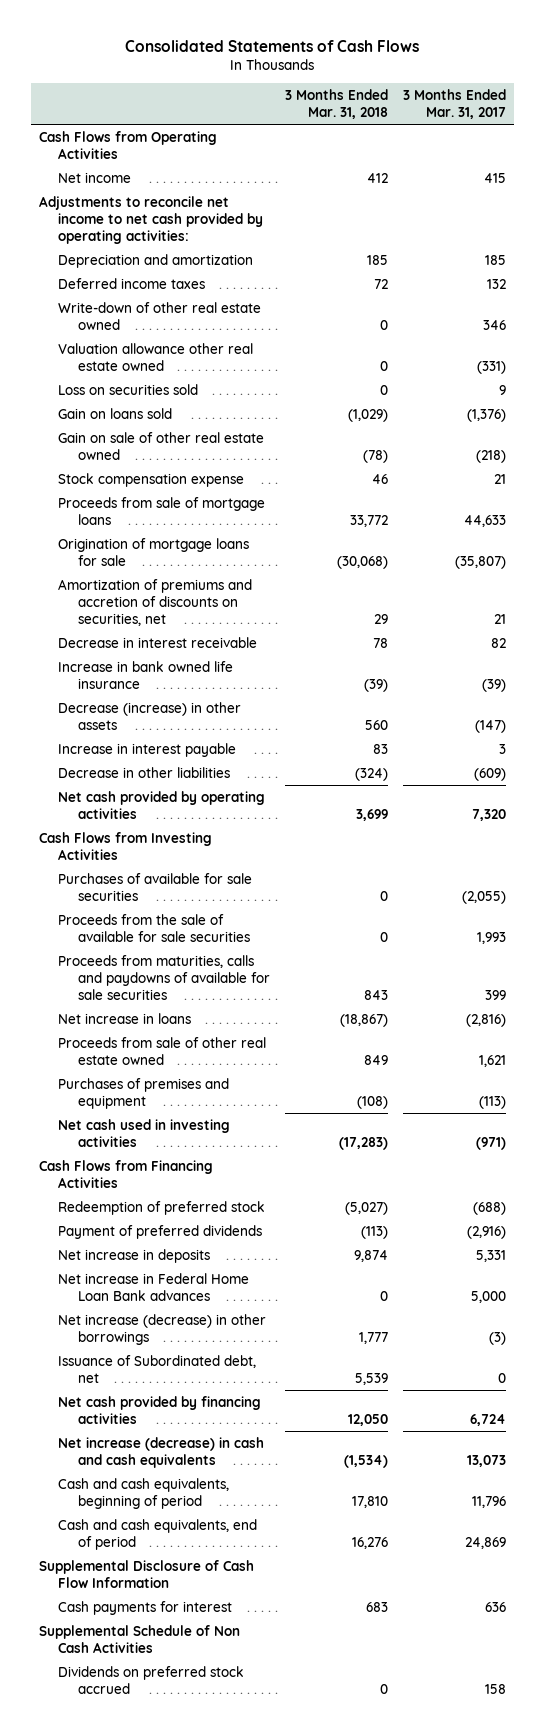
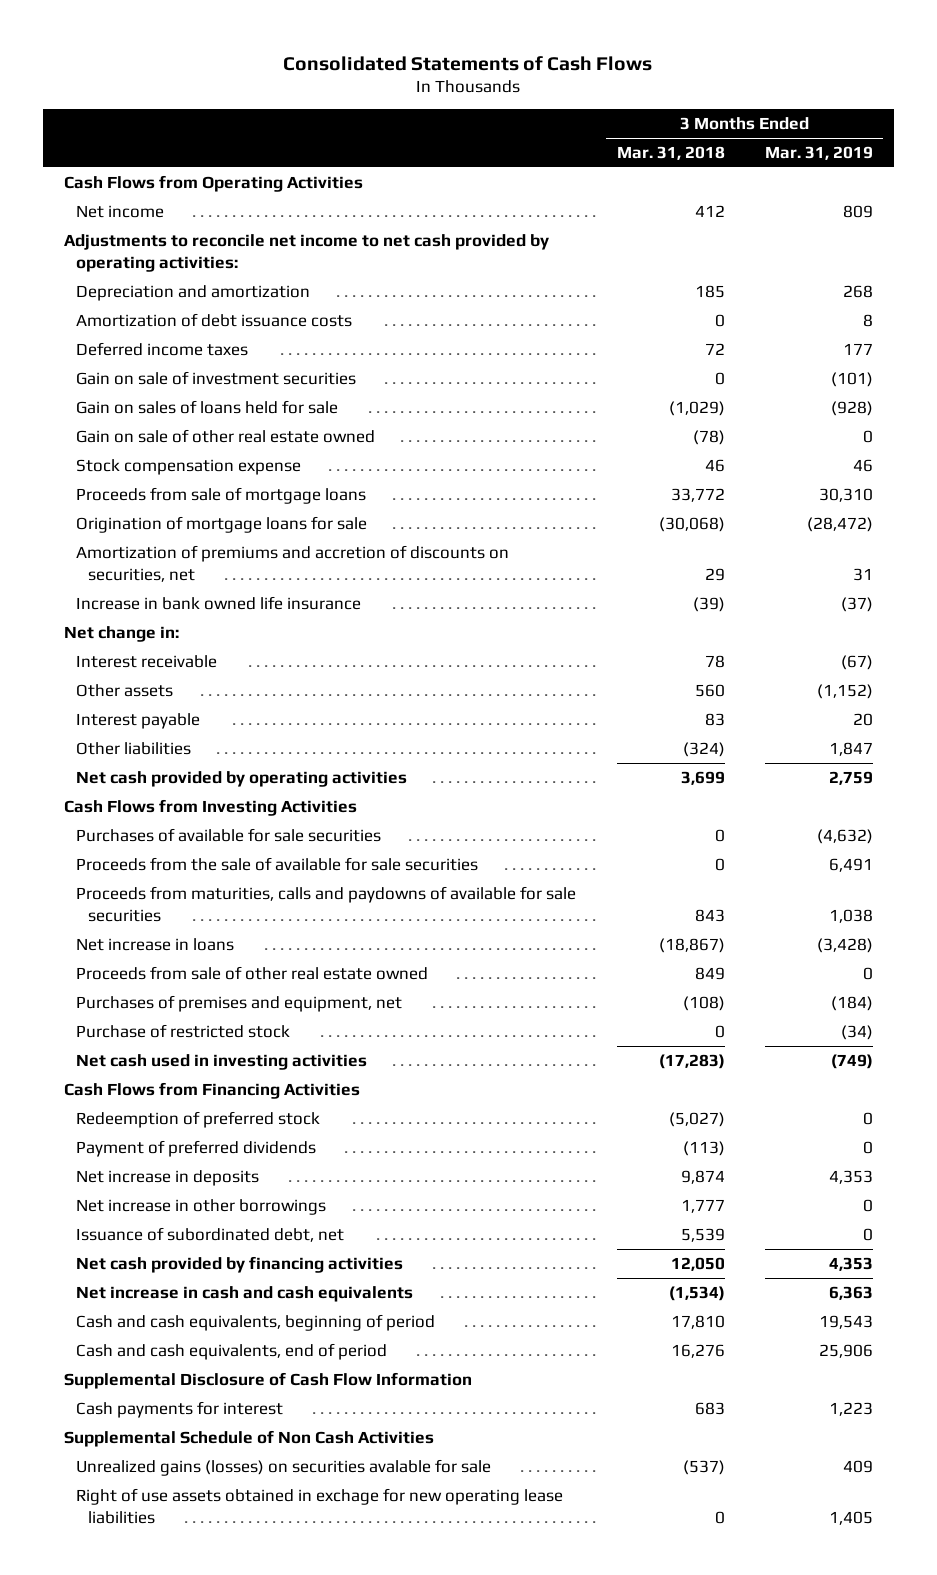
- | 3 Months Ended Mar. 31, 2018 | 3 Months Ended Mar. 31, 2017
+ | 3 Months Ended Mar. 31, 2018 | 3 Months Ended Mar. 31, 2019
+ Amortization of debt issuance costs | 0 | 8
- Write-down of other real estate owned | 0 | 346
- Valuation allowance other real estate owned | 0 | (331)
- Loss on securities sold | 0 | 9
- Gain on loans sold | (1,029) | (1,376)
+ Gain on sale of investment securities | 0 | (101)
+ Gain on sales of loans held for sale | (1,029) | (928)
- Decrease in interest receivable | 78 | 82
- Decrease (increase) in other assets | 560 | (147)
- Increase in interest payable | 83 | 3
- Decrease in other liabilities | (324) | (609)
+ Net change in:
+ Interest receivable | 78 | (67)
+ Other assets | 560 | (1,152)
+ Interest payable | 83 | 20
+ Other liabilities | (324) | 1,847
- Purchases of premises and equipment | (108) | (113)
+ Purchases of premises and equipment, net | (108) | (184)
+ Purchase of restricted stock | 0 | (34)
- Net increase in Federal Home Loan Bank advances | 0 | 5,000
- Net increase (decrease) in other borrowings | 1,777 | (3)
- Issuance of Subordinated debt, net | 5,539 | 0
+ Net increase in other borrowings | 1,777 | 0
+ Issuance of subordinated debt, net | 5,539 | 0
- Net increase (decrease) in cash and cash equivalents | (1,534) | 13,073
+ Net increase in cash and cash equivalents | (1,534) | 6,363
- Dividends on preferred stock accrued | 0 | 158
+ Unrealized gains (losses) on securities avalable for sale | (537) | 409
+ Right of use assets obtained in exchage for new operating lease liabilities | 0 | 1,405

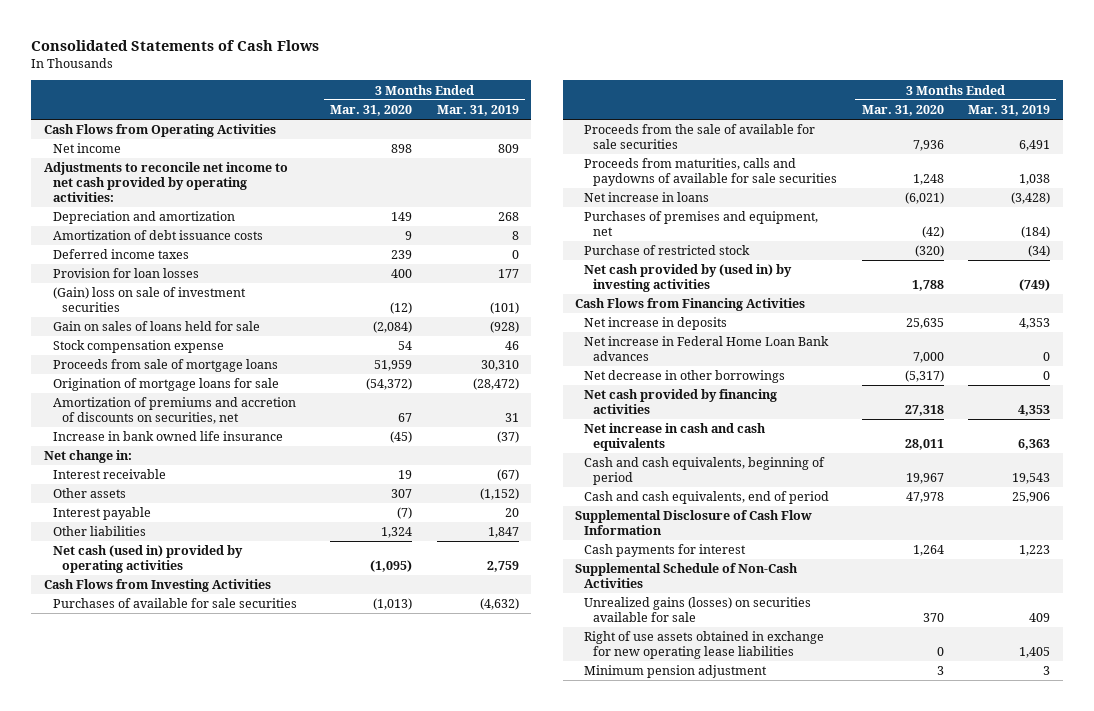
- | 3 Months Ended Mar. 31, 2018 | 3 Months Ended Mar. 31, 2019
+ | 3 Months Ended Mar. 31, 2020 | 3 Months Ended Mar. 31, 2019
- Deferred income taxes | 72 | 177
- Gain on sale of investment securities | 0 | (101)
+ Deferred income taxes | 239 | 0
+ Provision for loan losses | 400 | 177
+ (Gain) loss on sale of investment securities | (12) | (101)
- Gain on sale of other real estate owned | (78) | 0
- Net cash provided by operating activities | 3,699 | 2,759
+ Net cash (used in) provided by operating activities | (1,095) | 2,759
- Proceeds from sale of other real estate owned | 849 | 0
- Net cash used in investing activities | (17,283) | (749)
+ Net cash provided by (used in) by investing activities | 1,788 | (749)
- Redeemption of preferred stock | (5,027) | 0
- Payment of preferred dividends | (113) | 0
- Net increase in other borrowings | 1,777 | 0
- Issuance of subordinated debt, net | 5,539 | 0
+ Net increase in Federal Home Loan Bank advances | 7,000 | 0
+ Net decrease in other borrowings | (5,317) | 0
- Supplemental Schedule of Non Cash Activities
- Unrealized gains (losses) on securities avalable for sale | (537) | 409
- Right of use assets obtained in exchage for new operating lease liabilities | 0 | 1,405
+ Supplemental Schedule of Non-Cash Activities
+ Unrealized gains (losses) on securities available for sale | 370 | 409
+ Right of use assets obtained in exchange for new operating lease liabilities | 0 | 1,405
+ Minimum pension adjustment | 3 | 3

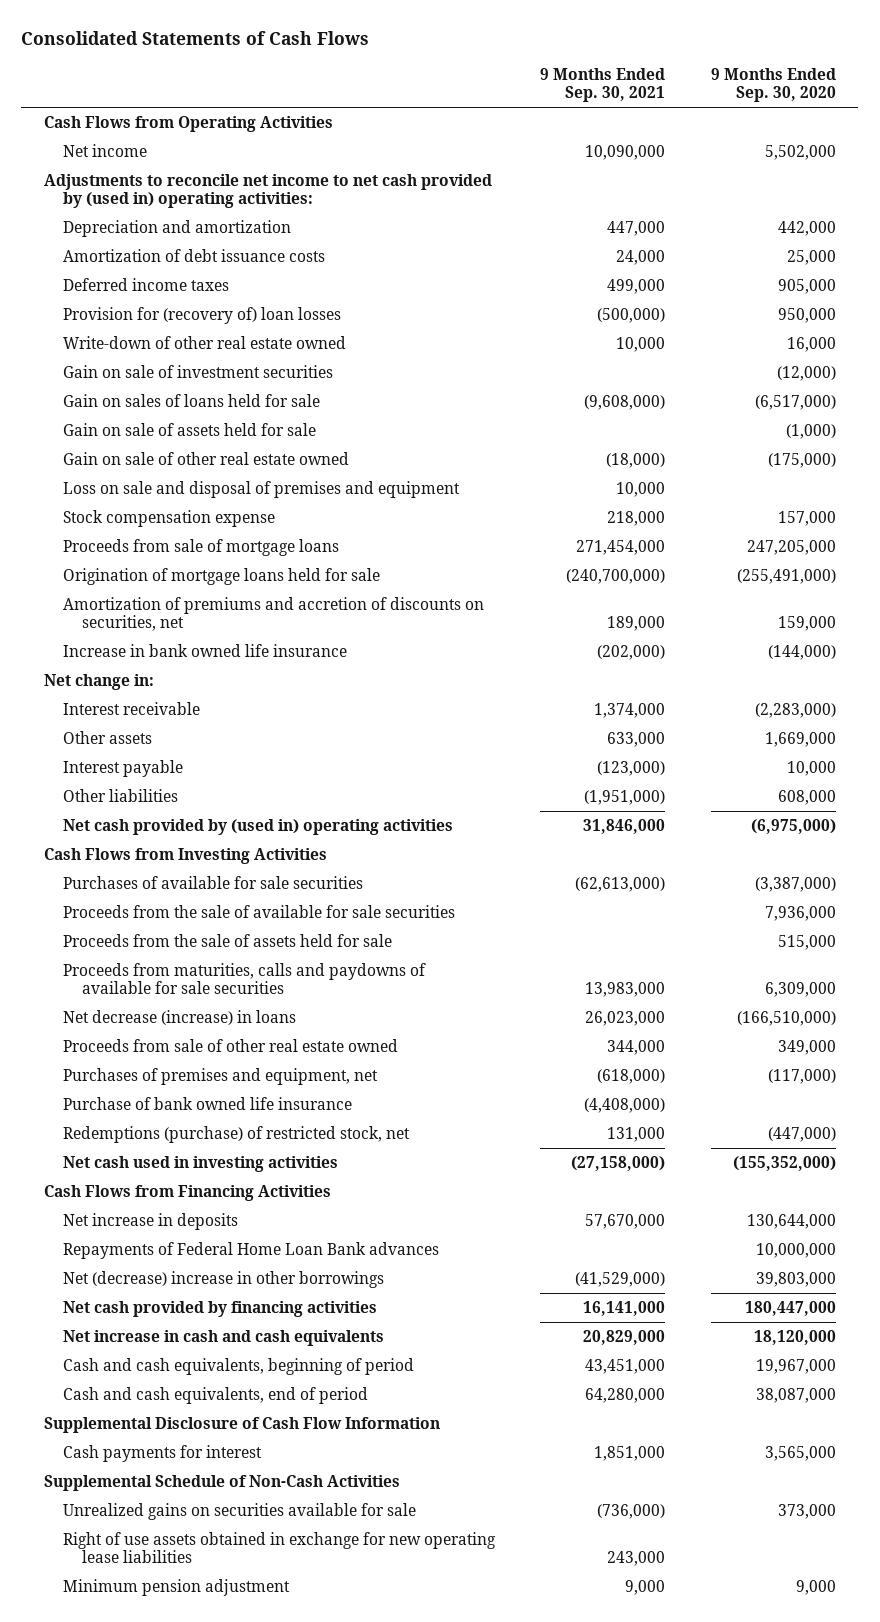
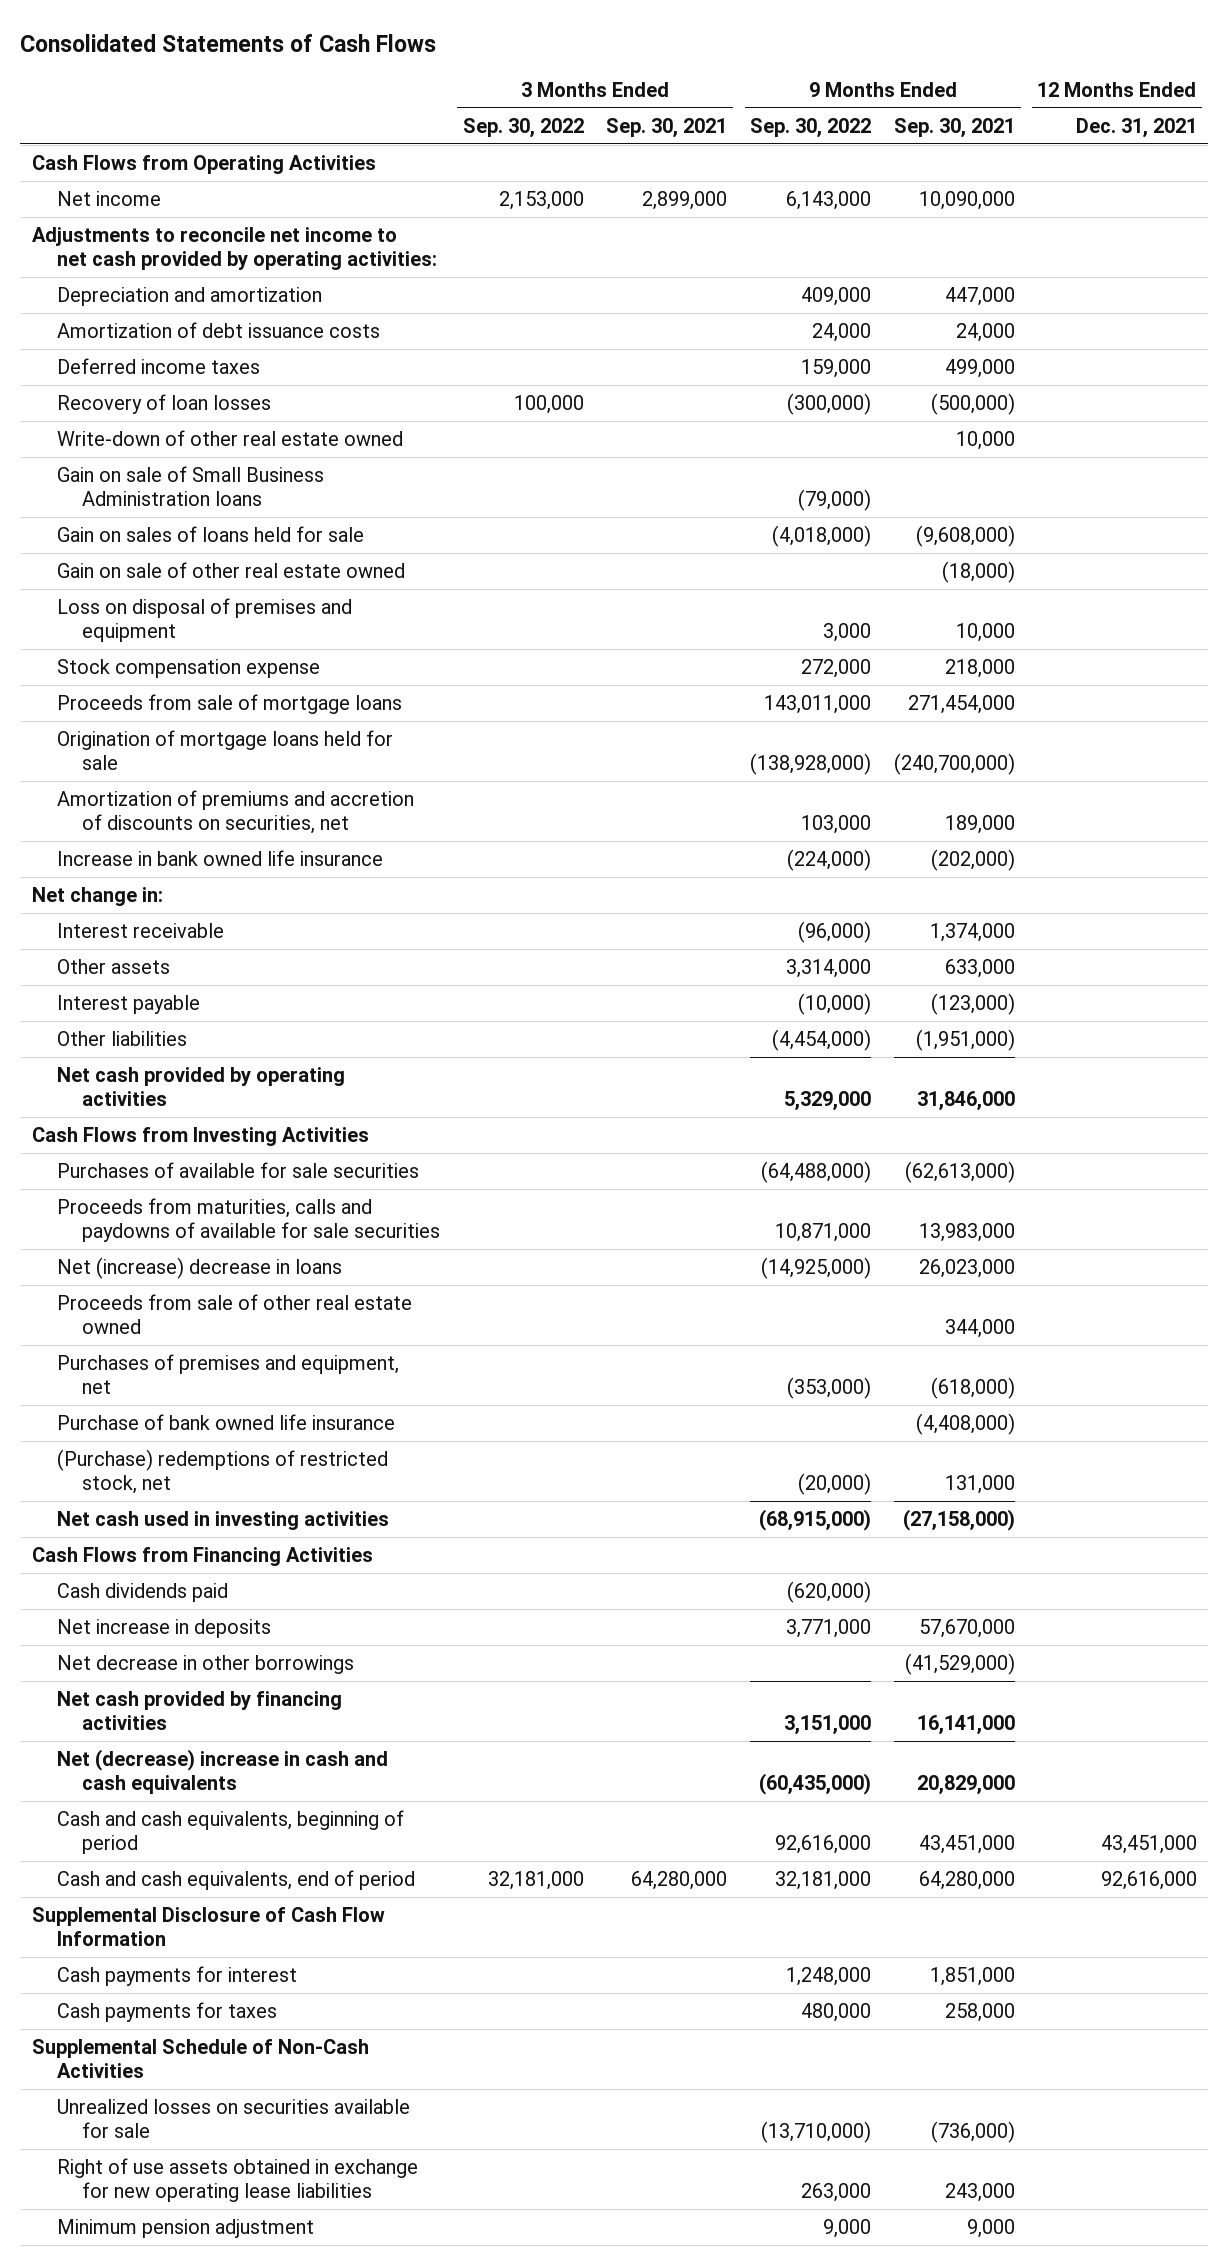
- | 9 Months Ended Sep. 30, 2021 | 9 Months Ended Sep. 30, 2020
+ | 3 Months Ended Sep. 30, 2022 | 3 Months Ended Sep. 30, 2021 | 9 Months Ended Sep. 30, 2022 | 9 Months Ended Sep. 30, 2021 | 12 Months Ended Dec. 31, 2021
- Adjustments to reconcile net income to net cash provided by (used in) operating activities:
+ Adjustments to reconcile net income to net cash provided by operating activities:
- Provision for (recovery of) loan losses | (500,000) | 950,000
+ Recovery of loan losses | 100,000 | | (300,000) | (500,000) |
- Gain on sale of investment securities | | (12,000)
+ Gain on sale of Small Business Administration loans | | | (79,000) | |
- Gain on sale of assets held for sale | | (1,000)
- Loss on sale and disposal of premises and equipment | 10,000 |
+ Loss on disposal of premises and equipment | | | 3,000 | 10,000 |
- Net cash provided by (used in) operating activities | 31,846,000 | (6,975,000)
+ Net cash provided by operating activities | | | 5,329,000 | 31,846,000 |
- Proceeds from the sale of available for sale securities | | 7,936,000
- Proceeds from the sale of assets held for sale | | 515,000
- Net decrease (increase) in loans | 26,023,000 | (166,510,000)
+ Net (increase) decrease in loans | | | (14,925,000) | 26,023,000 |
- Redemptions (purchase) of restricted stock, net | 131,000 | (447,000)
+ (Purchase) redemptions of restricted stock, net | | | (20,000) | 131,000 |
+ Cash dividends paid | | | (620,000) | |
- Repayments of Federal Home Loan Bank advances | | 10,000,000
- Net (decrease) increase in other borrowings | (41,529,000) | 39,803,000
+ Net decrease in other borrowings | | | | (41,529,000) |
- Net increase in cash and cash equivalents | 20,829,000 | 18,120,000
+ Net (decrease) increase in cash and cash equivalents | | | (60,435,000) | 20,829,000 |
+ Cash payments for taxes | | | 480,000 | 258,000 |
- Unrealized gains on securities available for sale | (736,000) | 373,000
+ Unrealized losses on securities available for sale | | | (13,710,000) | (736,000) |

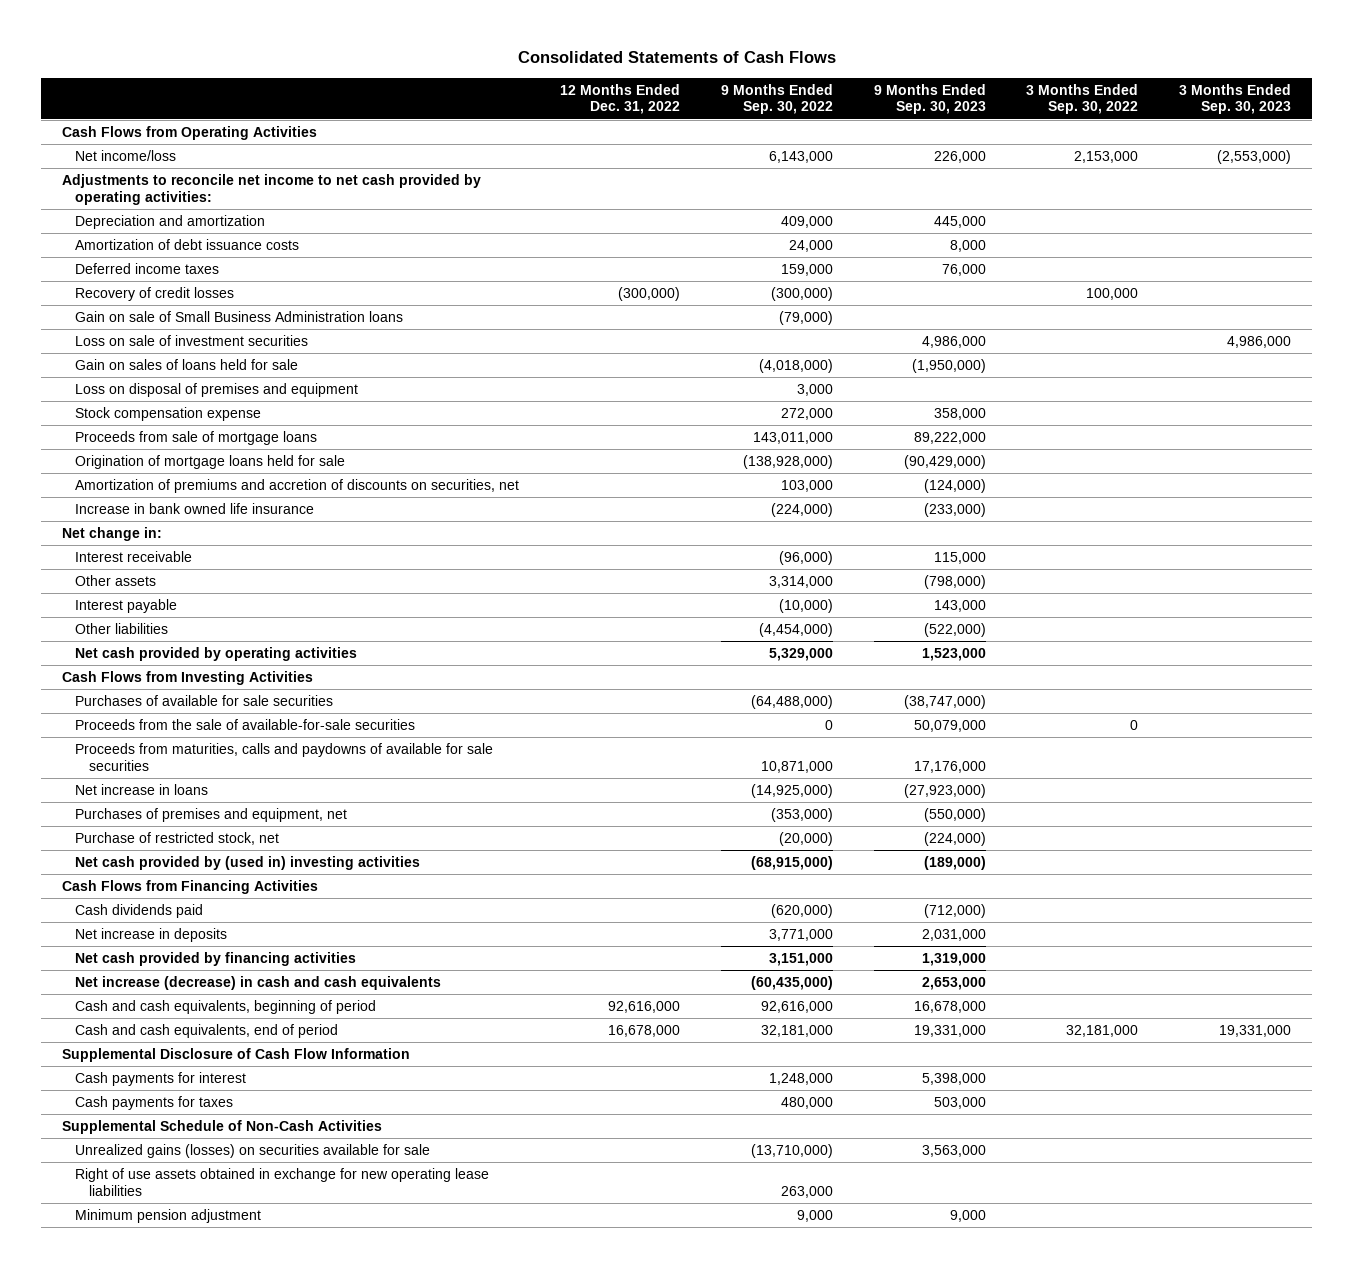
- | 3 Months Ended Sep. 30, 2022 | 3 Months Ended Sep. 30, 2021 | 9 Months Ended Sep. 30, 2022 | 9 Months Ended Sep. 30, 2021 | 12 Months Ended Dec. 31, 2021
+ | 12 Months Ended Dec. 31, 2022 | 9 Months Ended Sep. 30, 2022 | 9 Months Ended Sep. 30, 2023 | 3 Months Ended Sep. 30, 2022 | 3 Months Ended Sep. 30, 2023
- Net income | 2,153,000 | 2,899,000 | 6,143,000 | 10,090,000 |
+ Net income/loss | | 6,143,000 | 226,000 | 2,153,000 | (2,553,000)
- Recovery of loan losses | 100,000 | | (300,000) | (500,000) |
- Write-down of other real estate owned | | | | 10,000 |
+ Recovery of credit losses | (300,000) | (300,000) | | 100,000 |
+ Loss on sale of investment securities | | | 4,986,000 | | 4,986,000
- Gain on sale of other real estate owned | | | | (18,000) |
+ Proceeds from the sale of available-for-sale securities | | 0 | 50,079,000 | 0 |
- Net (increase) decrease in loans | | | (14,925,000) | 26,023,000 |
- Proceeds from sale of other real estate owned | | | | 344,000 |
+ Net increase in loans | | (14,925,000) | (27,923,000) | |
- Purchase of bank owned life insurance | | | | (4,408,000) |
- (Purchase) redemptions of restricted stock, net | | | (20,000) | 131,000 |
- Net cash used in investing activities | | | (68,915,000) | (27,158,000) |
+ Purchase of restricted stock, net | | (20,000) | (224,000) | |
+ Net cash provided by (used in) investing activities | | (68,915,000) | (189,000) | |
- Net decrease in other borrowings | | | | (41,529,000) |
- Net (decrease) increase in cash and cash equivalents | | | (60,435,000) | 20,829,000 |
+ Net increase (decrease) in cash and cash equivalents | | (60,435,000) | 2,653,000 | |
- Unrealized losses on securities available for sale | | | (13,710,000) | (736,000) |
+ Unrealized gains (losses) on securities available for sale | | (13,710,000) | 3,563,000 | |

